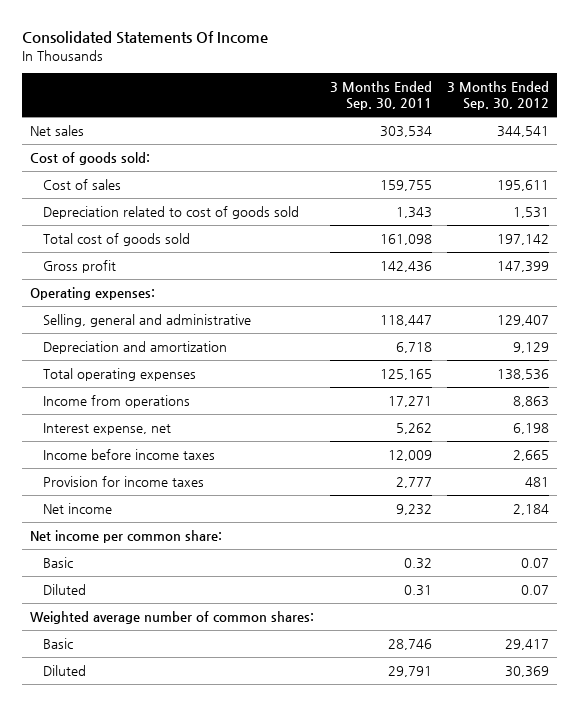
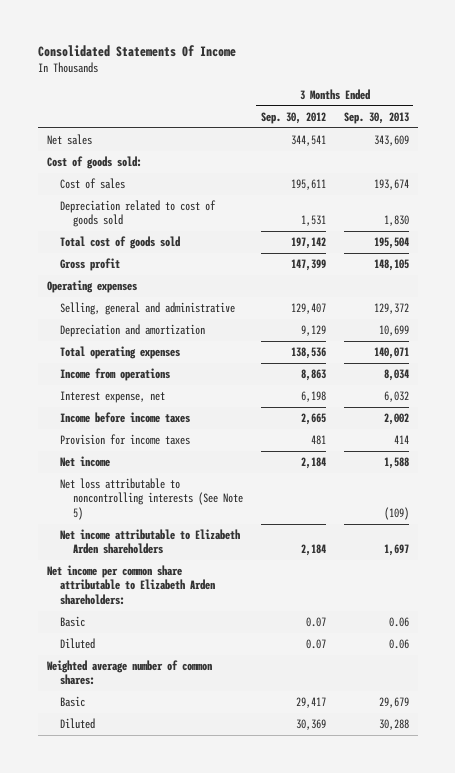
- | 3 Months Ended Sep. 30, 2011 | 3 Months Ended Sep. 30, 2012
+ | 3 Months Ended Sep. 30, 2012 | 3 Months Ended Sep. 30, 2013
- Operating expenses:
+ Operating expenses
- Net income per common share:
+ Net loss attributable to noncontrolling interests (See Note 5) | | (109)
+ Net income attributable to Elizabeth Arden shareholders | 2,184 | 1,697
+ Net income per common share attributable to Elizabeth Arden shareholders:

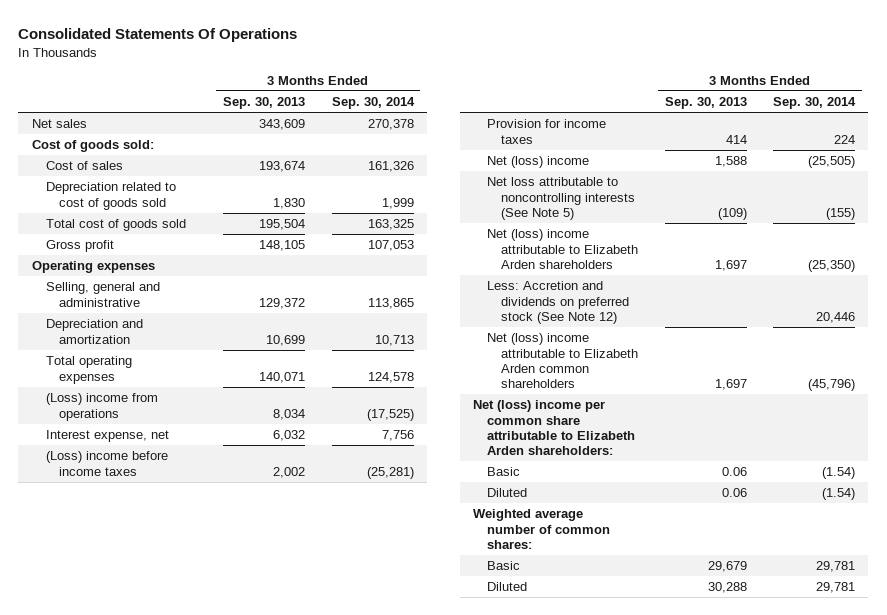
- Consolidated Statements Of Income
+ Consolidated Statements Of Operations
- | 3 Months Ended Sep. 30, 2012 | 3 Months Ended Sep. 30, 2013
+ | 3 Months Ended Sep. 30, 2013 | 3 Months Ended Sep. 30, 2014
- Income from operations | 8,863 | 8,034
+ (Loss) income from operations | 8,034 | (17,525)
- Income before income taxes | 2,665 | 2,002
+ (Loss) income before income taxes | 2,002 | (25,281)
- Net income | 2,184 | 1,588
+ Net (loss) income | 1,588 | (25,505)
- Net income attributable to Elizabeth Arden shareholders | 2,184 | 1,697
- Net income per common share attributable to Elizabeth Arden shareholders:
+ Net (loss) income attributable to Elizabeth Arden shareholders | 1,697 | (25,350)
+ Less: Accretion and dividends on preferred stock (See Note 12) | | 20,446
+ Net (loss) income attributable to Elizabeth Arden common shareholders | 1,697 | (45,796)
+ Net (loss) income per common share attributable to Elizabeth Arden shareholders:

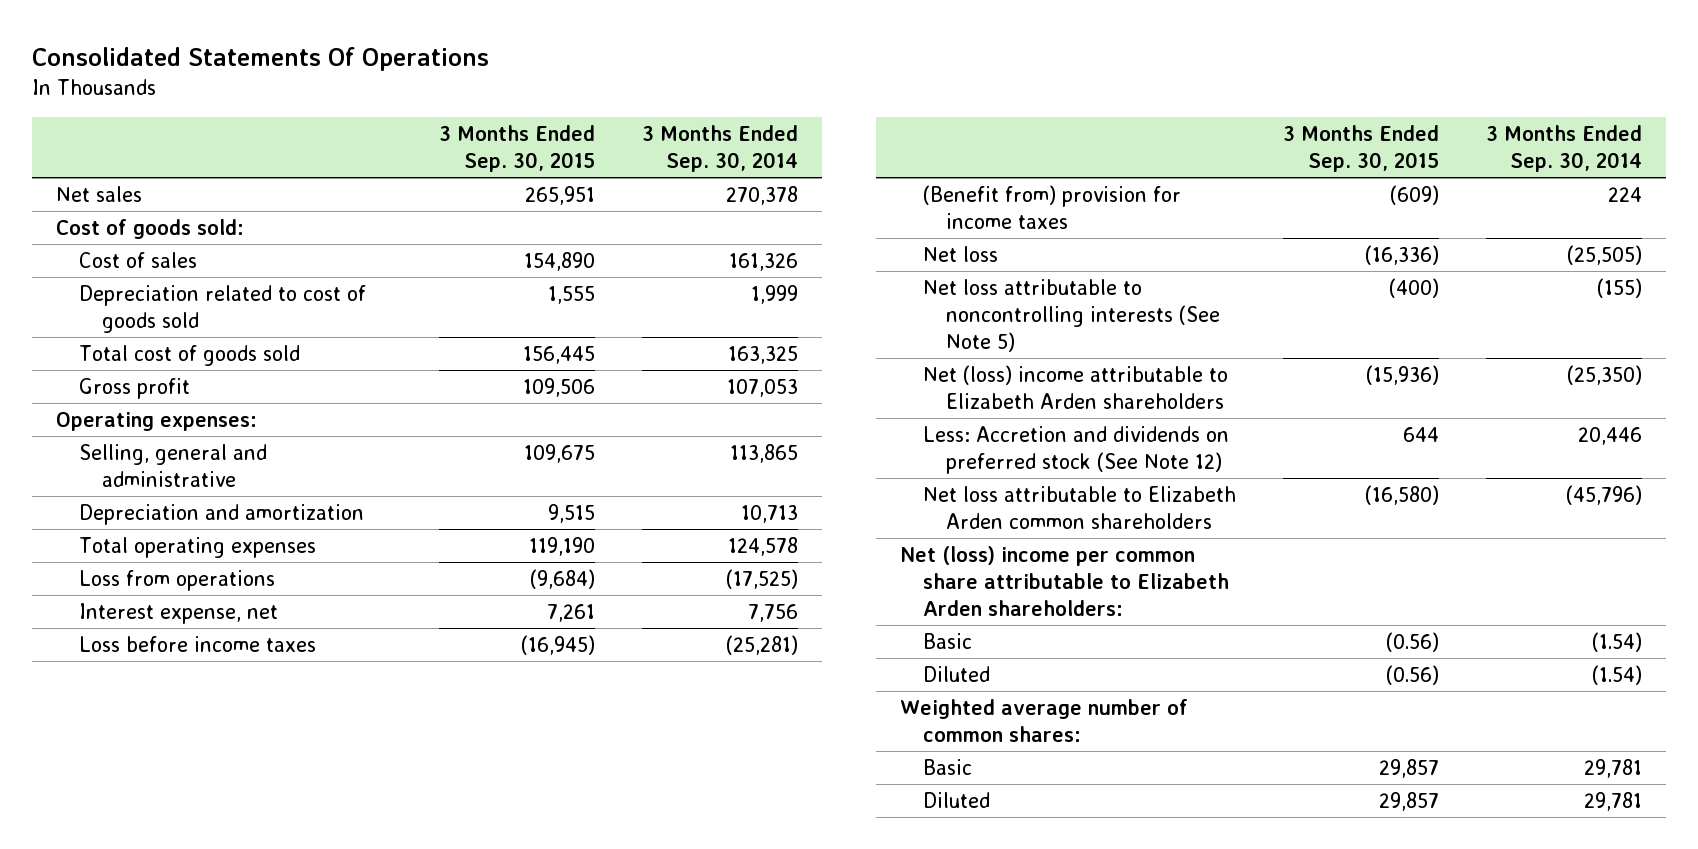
- | 3 Months Ended Sep. 30, 2013 | 3 Months Ended Sep. 30, 2014
+ | 3 Months Ended Sep. 30, 2015 | 3 Months Ended Sep. 30, 2014
- Operating expenses
+ Operating expenses:
- (Loss) income from operations | 8,034 | (17,525)
+ Loss from operations | (9,684) | (17,525)
- (Loss) income before income taxes | 2,002 | (25,281)
- Provision for income taxes | 414 | 224
- Net (loss) income | 1,588 | (25,505)
+ Loss before income taxes | (16,945) | (25,281)
+ (Benefit from) provision for income taxes | (609) | 224
+ Net loss | (16,336) | (25,505)
- Net (loss) income attributable to Elizabeth Arden common shareholders | 1,697 | (45,796)
+ Net loss attributable to Elizabeth Arden common shareholders | (16,580) | (45,796)

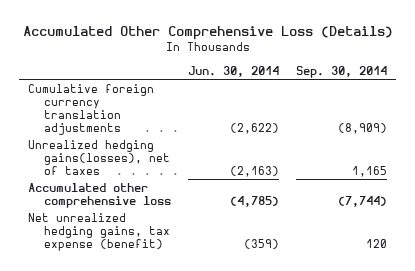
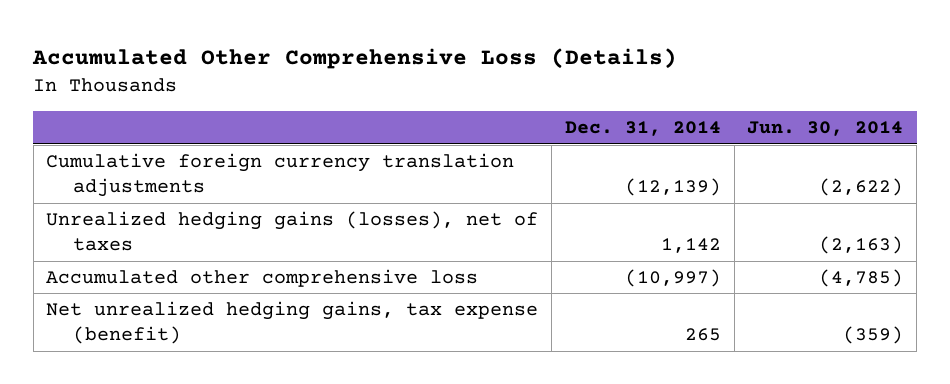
- | Jun. 30, 2014 | Sep. 30, 2014
+ | Dec. 31, 2014 | Jun. 30, 2014
- Unrealized hedging gains(losses), net of taxes | (2,163) | 1,165
+ Unrealized hedging gains (losses), net of taxes | 1,142 | (2,163)

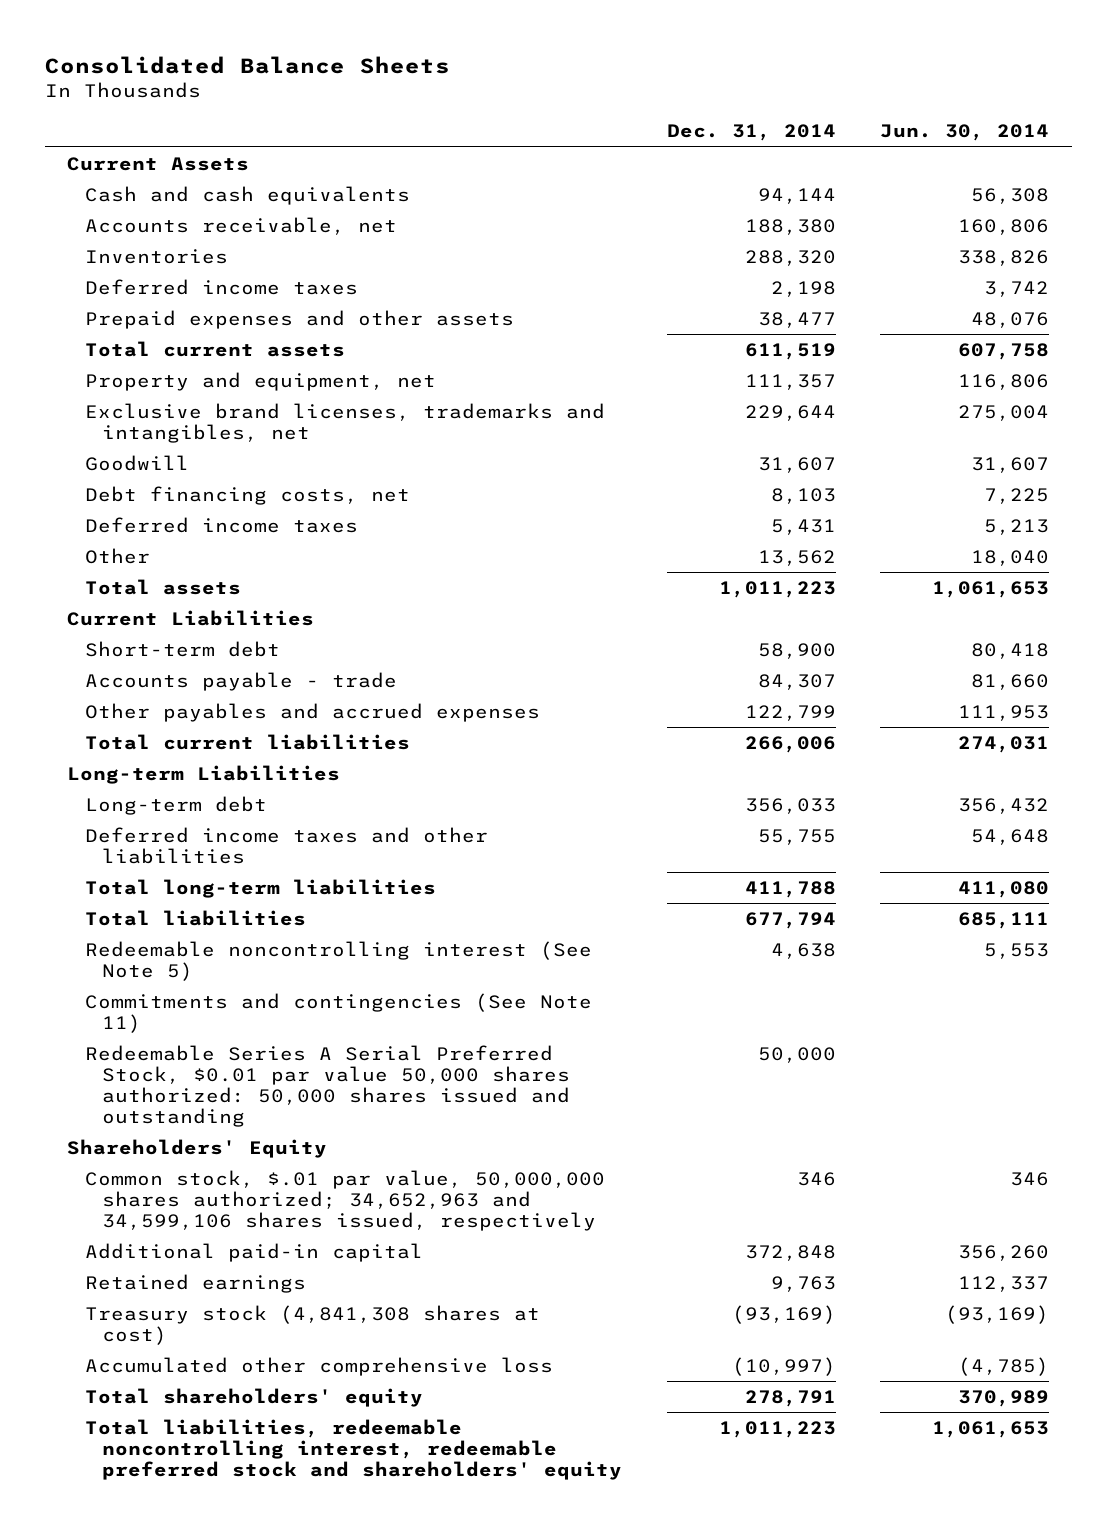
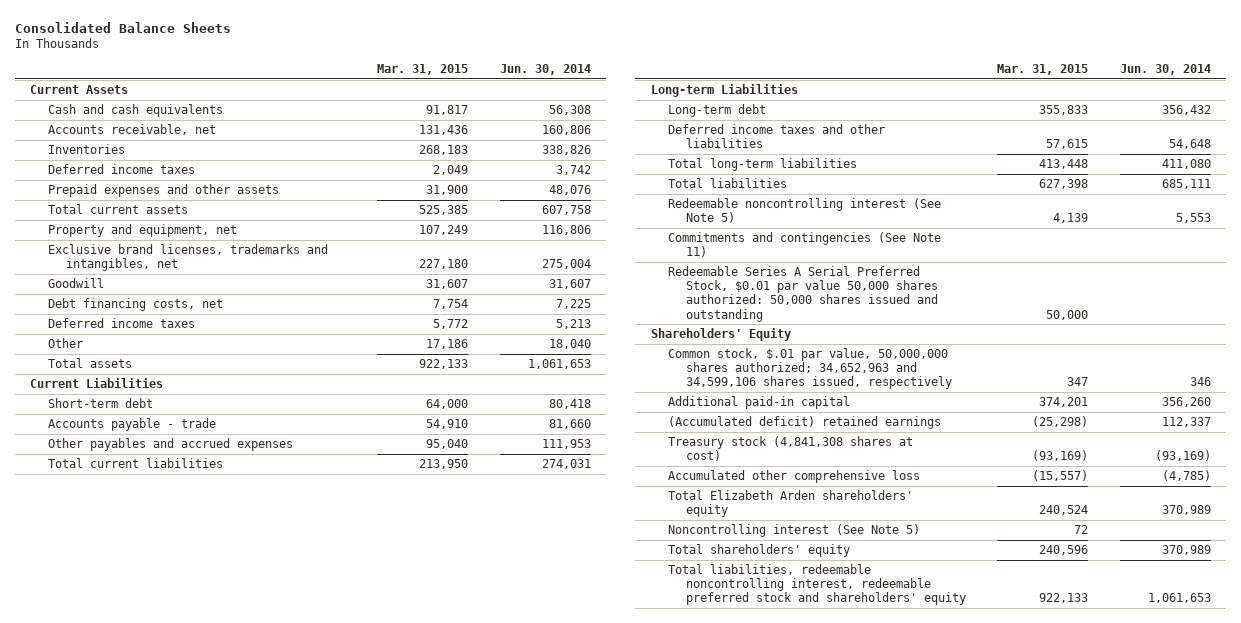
- | Dec. 31, 2014 | Jun. 30, 2014
+ | Mar. 31, 2015 | Jun. 30, 2014
- Retained earnings | 9,763 | 112,337
+ (Accumulated deficit) retained earnings | (25,298) | 112,337
+ Total Elizabeth Arden shareholders' equity | 240,524 | 370,989
+ Noncontrolling interest (See Note 5) | 72 |

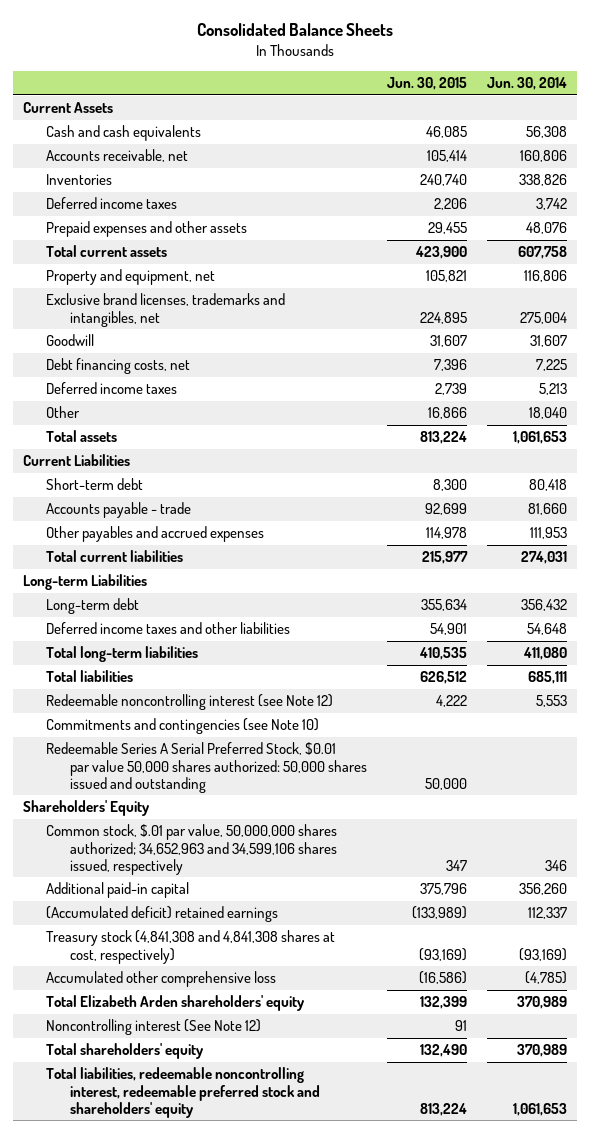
- | Mar. 31, 2015 | Jun. 30, 2014
+ | Jun. 30, 2015 | Jun. 30, 2014
- Redeemable noncontrolling interest (See Note 5) | 4,139 | 5,553
- Commitments and contingencies (See Note 11)
+ Redeemable noncontrolling interest (see Note 12) | 4,222 | 5,553
+ Commitments and contingencies (see Note 10)
- Treasury stock (4,841,308 shares at cost) | (93,169) | (93,169)
+ Treasury stock (4,841,308 and 4,841,308 shares at cost, respectively) | (93,169) | (93,169)
- Noncontrolling interest (See Note 5) | 72 |
+ Noncontrolling interest (See Note 12) | 91 |

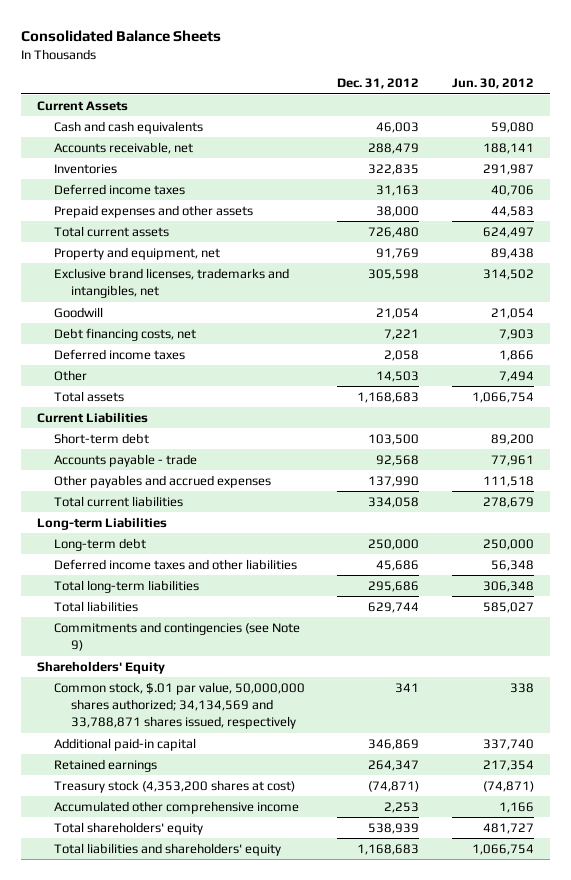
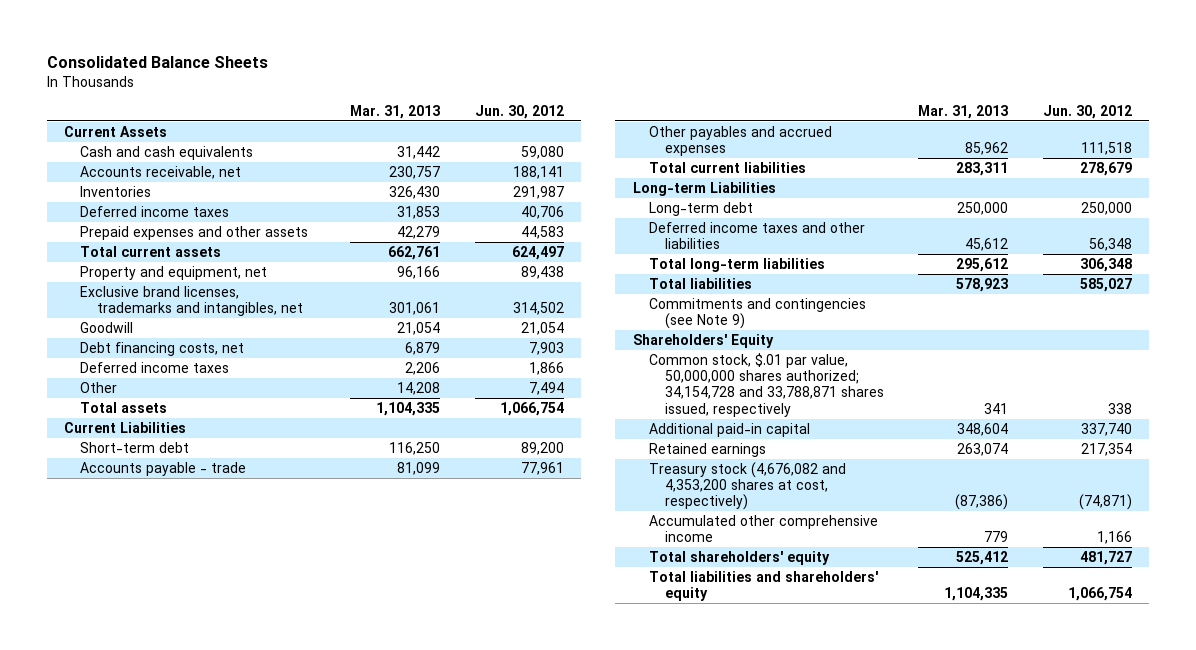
- | Dec. 31, 2012 | Jun. 30, 2012
+ | Mar. 31, 2013 | Jun. 30, 2012
- Common stock, $.01 par value, 50,000,000 shares authorized; 34,134,569 and 33,788,871 shares issued, respectively | 341 | 338
+ Common stock, $.01 par value, 50,000,000 shares authorized; 34,154,728 and 33,788,871 shares issued, respectively | 341 | 338
- Treasury stock (4,353,200 shares at cost) | (74,871) | (74,871)
+ Treasury stock (4,676,082 and 4,353,200 shares at cost, respectively) | (87,386) | (74,871)

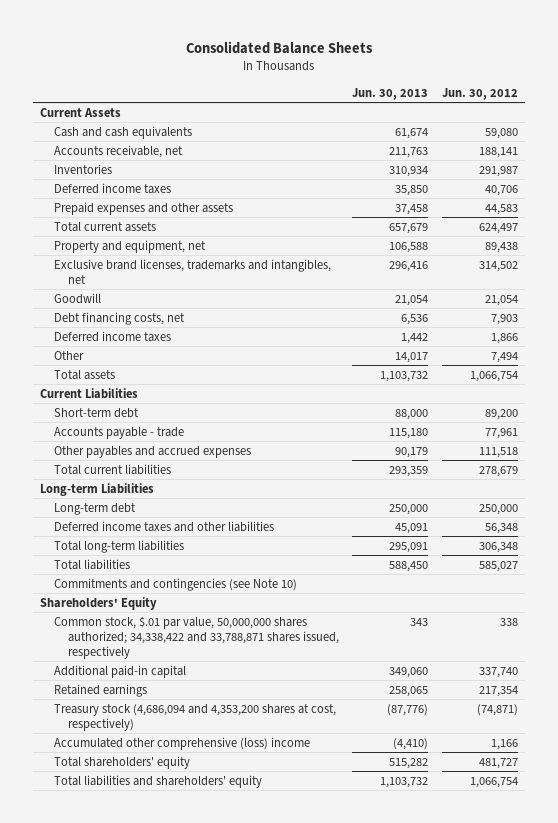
- | Mar. 31, 2013 | Jun. 30, 2012
+ | Jun. 30, 2013 | Jun. 30, 2012
- Commitments and contingencies (see Note 9)
+ Commitments and contingencies (see Note 10)
- Common stock, $.01 par value, 50,000,000 shares authorized; 34,154,728 and 33,788,871 shares issued, respectively | 341 | 338
+ Common stock, $.01 par value, 50,000,000 shares authorized; 34,338,422 and 33,788,871 shares issued, respectively | 343 | 338
- Treasury stock (4,676,082 and 4,353,200 shares at cost, respectively) | (87,386) | (74,871)
- Accumulated other comprehensive income | 779 | 1,166
+ Treasury stock (4,686,094 and 4,353,200 shares at cost, respectively) | (87,776) | (74,871)
+ Accumulated other comprehensive (loss) income | (4,410) | 1,166

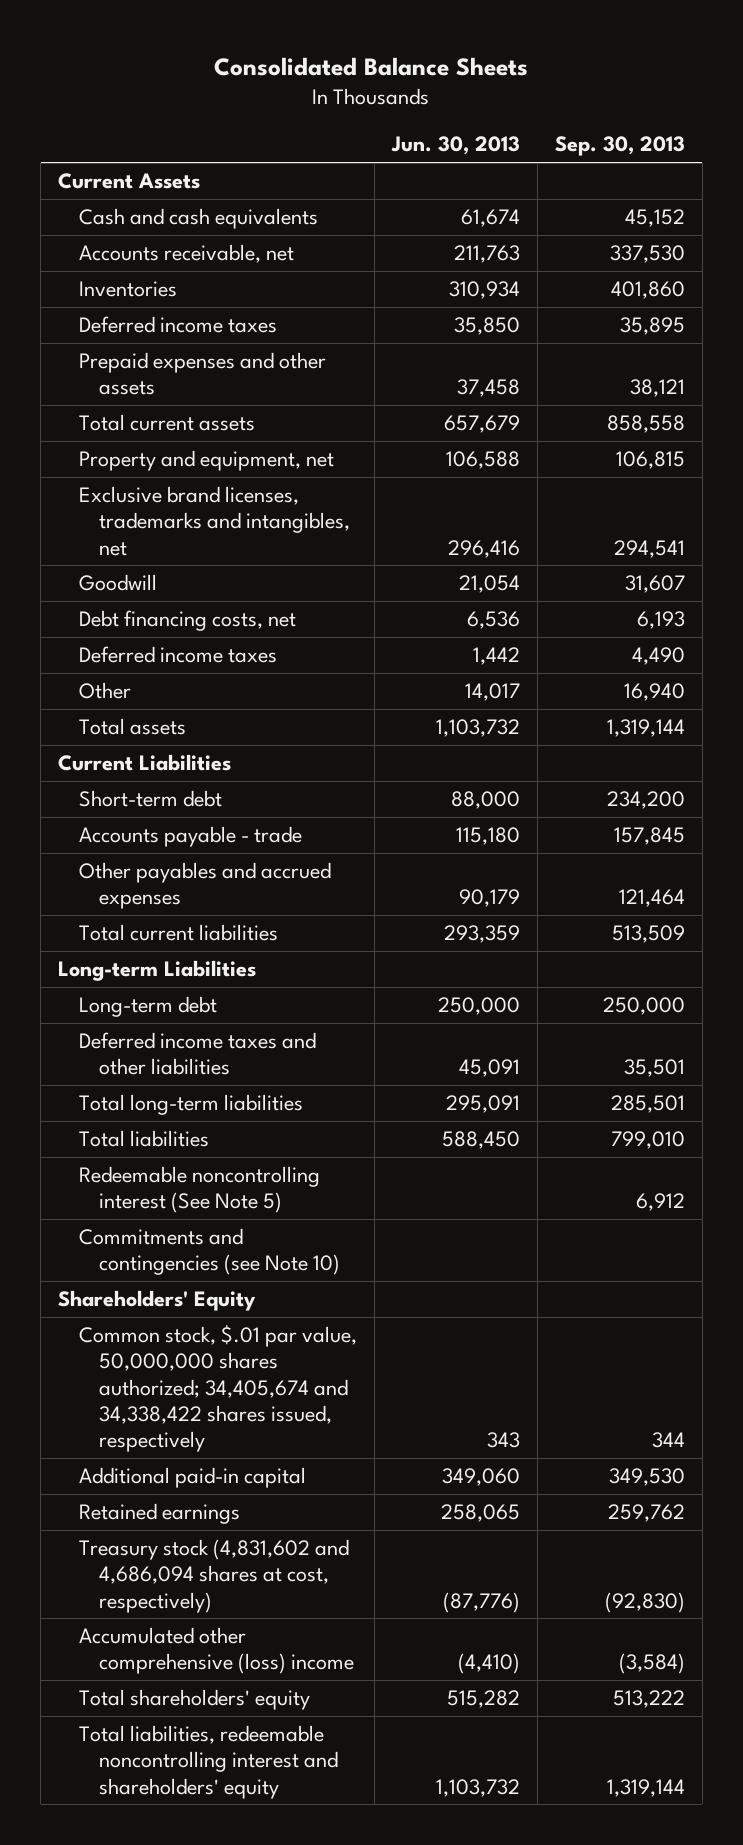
- | Jun. 30, 2013 | Jun. 30, 2012
+ | Jun. 30, 2013 | Sep. 30, 2013
+ Redeemable noncontrolling interest (See Note 5) | | 6,912
- Common stock, $.01 par value, 50,000,000 shares authorized; 34,338,422 and 33,788,871 shares issued, respectively | 343 | 338
+ Common stock, $.01 par value, 50,000,000 shares authorized; 34,405,674 and 34,338,422 shares issued, respectively | 343 | 344
- Treasury stock (4,686,094 and 4,353,200 shares at cost, respectively) | (87,776) | (74,871)
+ Treasury stock (4,831,602 and 4,686,094 shares at cost, respectively) | (87,776) | (92,830)
- Total liabilities and shareholders' equity | 1,103,732 | 1,066,754
+ Total liabilities, redeemable noncontrolling interest and shareholders' equity | 1,103,732 | 1,319,144

